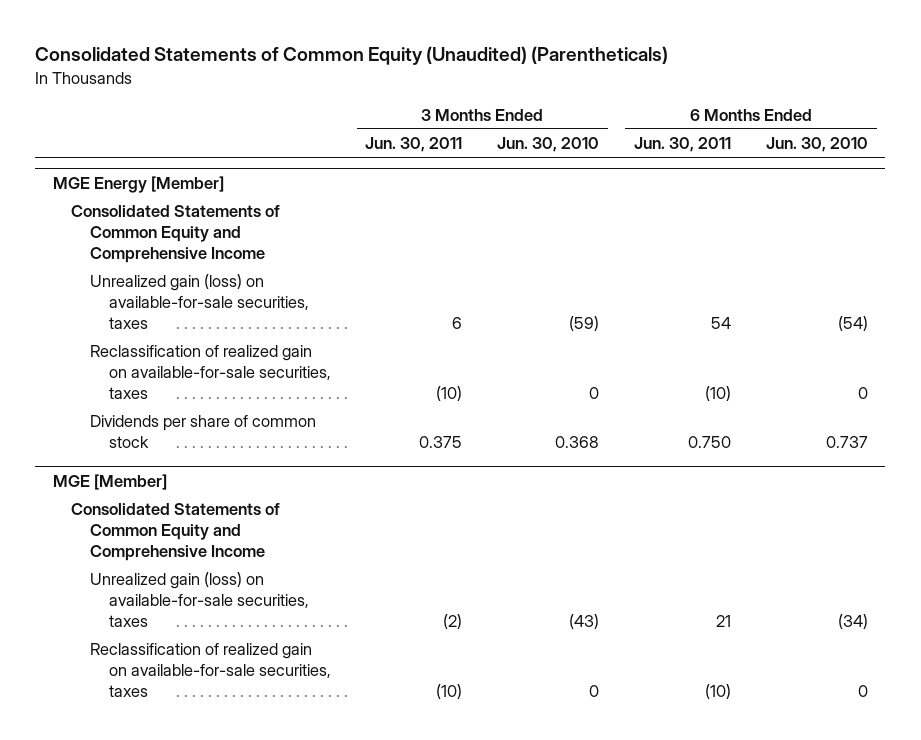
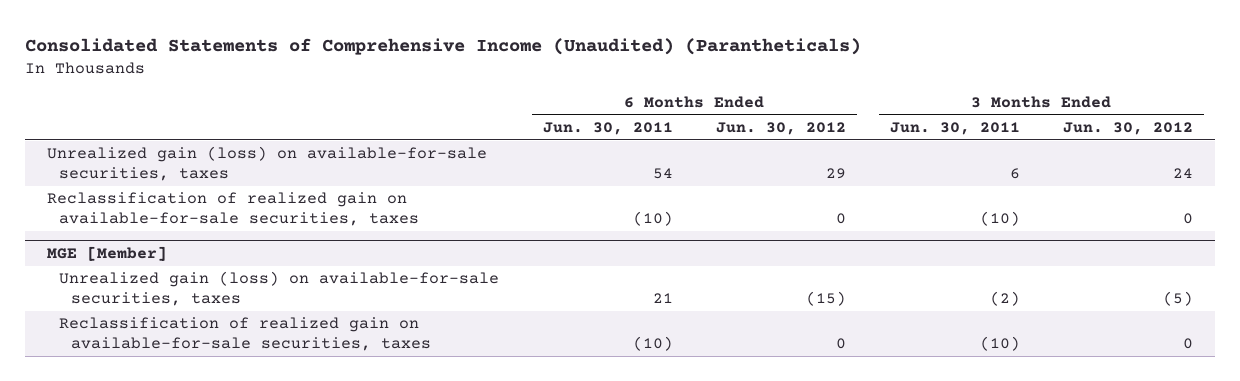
- Consolidated Statements of Common Equity (Unaudited) (Parentheticals)
+ Consolidated Statements of Comprehensive Income (Unaudited) (Parantheticals)
- | 3 Months Ended Jun. 30, 2011 | 3 Months Ended Jun. 30, 2010 | 6 Months Ended Jun. 30, 2011 | 6 Months Ended Jun. 30, 2010
+ | 6 Months Ended Jun. 30, 2011 | 6 Months Ended Jun. 30, 2012 | 3 Months Ended Jun. 30, 2011 | 3 Months Ended Jun. 30, 2012
- MGE Energy [Member]
- Consolidated Statements of Common Equity and Comprehensive Income
- Dividends per share of common stock | 0.375 | 0.368 | 0.750 | 0.737
@ MGE [Member]
- Consolidated Statements of Common Equity and Comprehensive Income

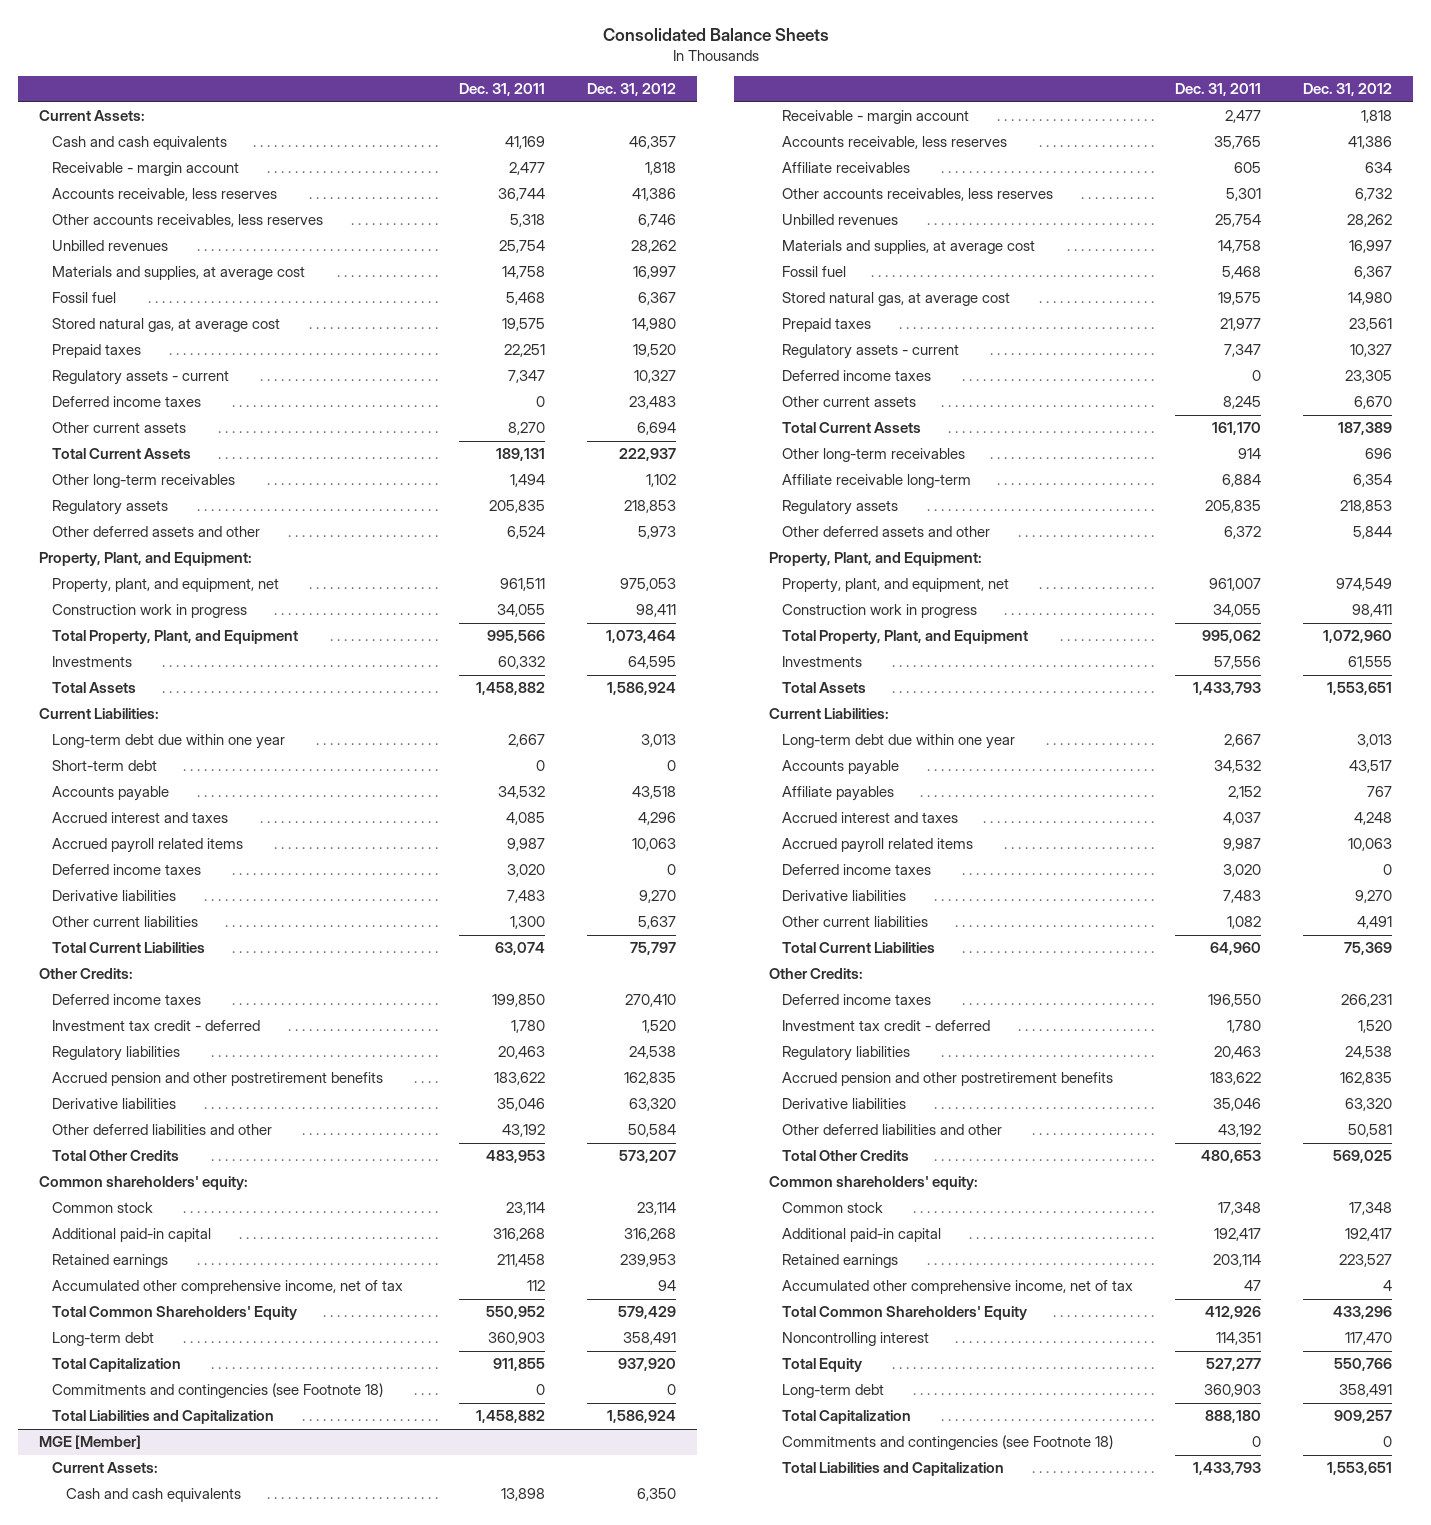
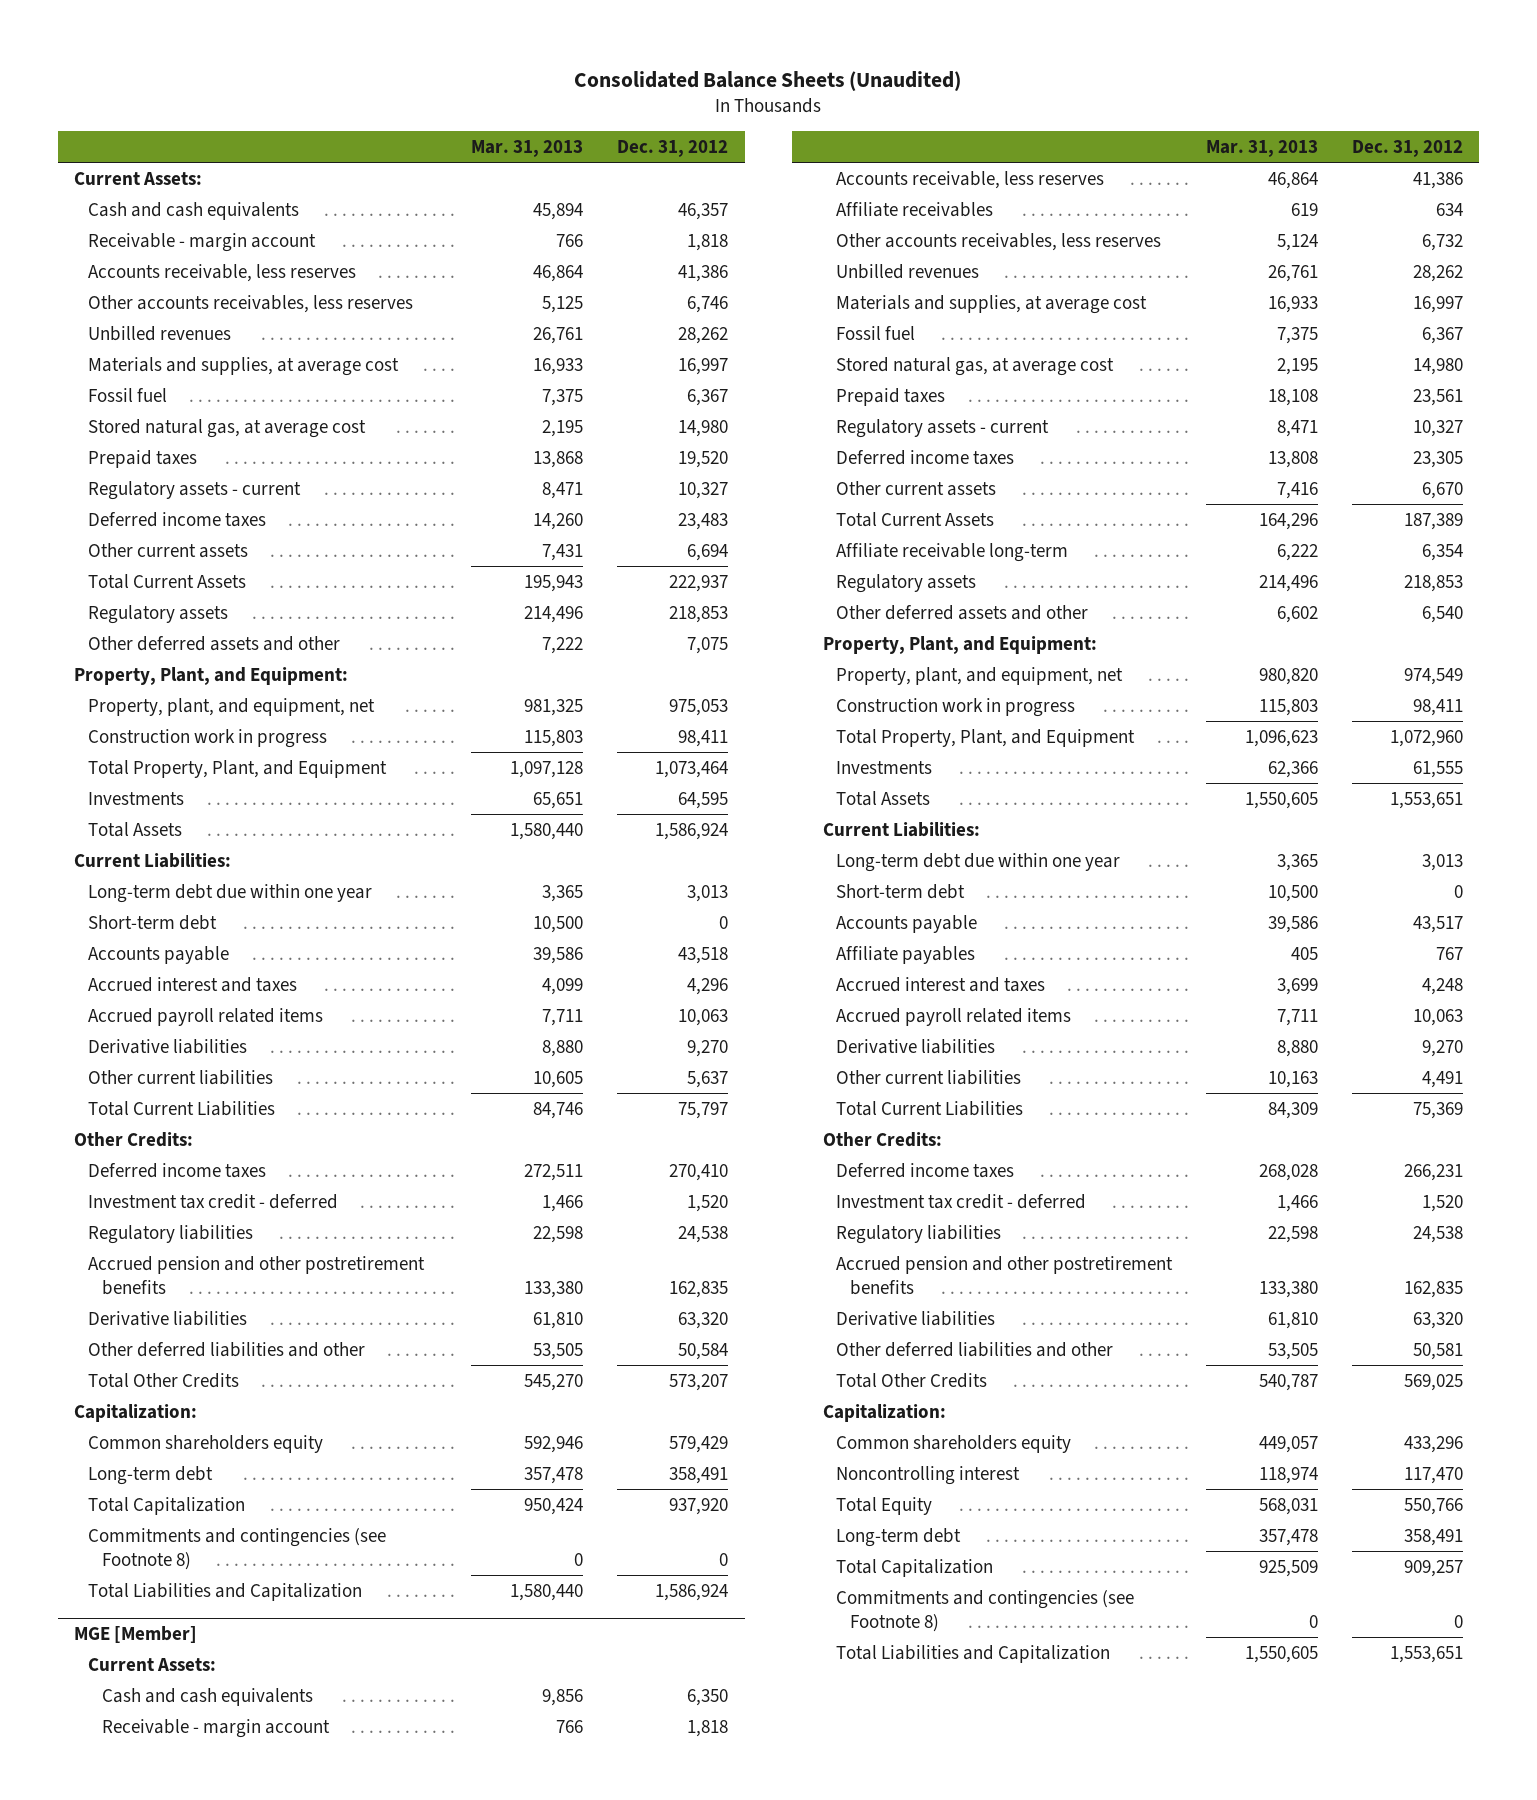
- Consolidated Balance Sheets
+ Consolidated Balance Sheets (Unaudited)
- | Dec. 31, 2011 | Dec. 31, 2012
+ | Mar. 31, 2013 | Dec. 31, 2012
- Other long-term receivables | 1,494 | 1,102
- Other deferred assets and other | 6,524 | 5,973
+ Other deferred assets and other | 7,222 | 7,075
- Deferred income taxes | 3,020 | 0
- Common shareholders' equity:
- Common stock | 23,114 | 23,114
- Additional paid-in capital | 316,268 | 316,268
- Retained earnings | 211,458 | 239,953
- Accumulated other comprehensive income, net of tax | 112 | 94
- Total Common Shareholders' Equity | 550,952 | 579,429
+ Capitalization:
+ Common shareholders equity | 592,946 | 579,429
- Commitments and contingencies (see Footnote 18) | 0 | 0
+ Commitments and contingencies (see Footnote 8) | 0 | 0
@ MGE [Member]
- Other long-term receivables | 914 | 696
- Other deferred assets and other | 6,372 | 5,844
+ Other deferred assets and other | 6,602 | 6,540
+ Short-term debt | 10,500 | 0
- Deferred income taxes | 3,020 | 0
- Common shareholders' equity:
- Common stock | 17,348 | 17,348
- Additional paid-in capital | 192,417 | 192,417
- Retained earnings | 203,114 | 223,527
- Accumulated other comprehensive income, net of tax | 47 | 4
- Total Common Shareholders' Equity | 412,926 | 433,296
+ Capitalization:
+ Common shareholders equity | 449,057 | 433,296
- Commitments and contingencies (see Footnote 18) | 0 | 0
+ Commitments and contingencies (see Footnote 8) | 0 | 0

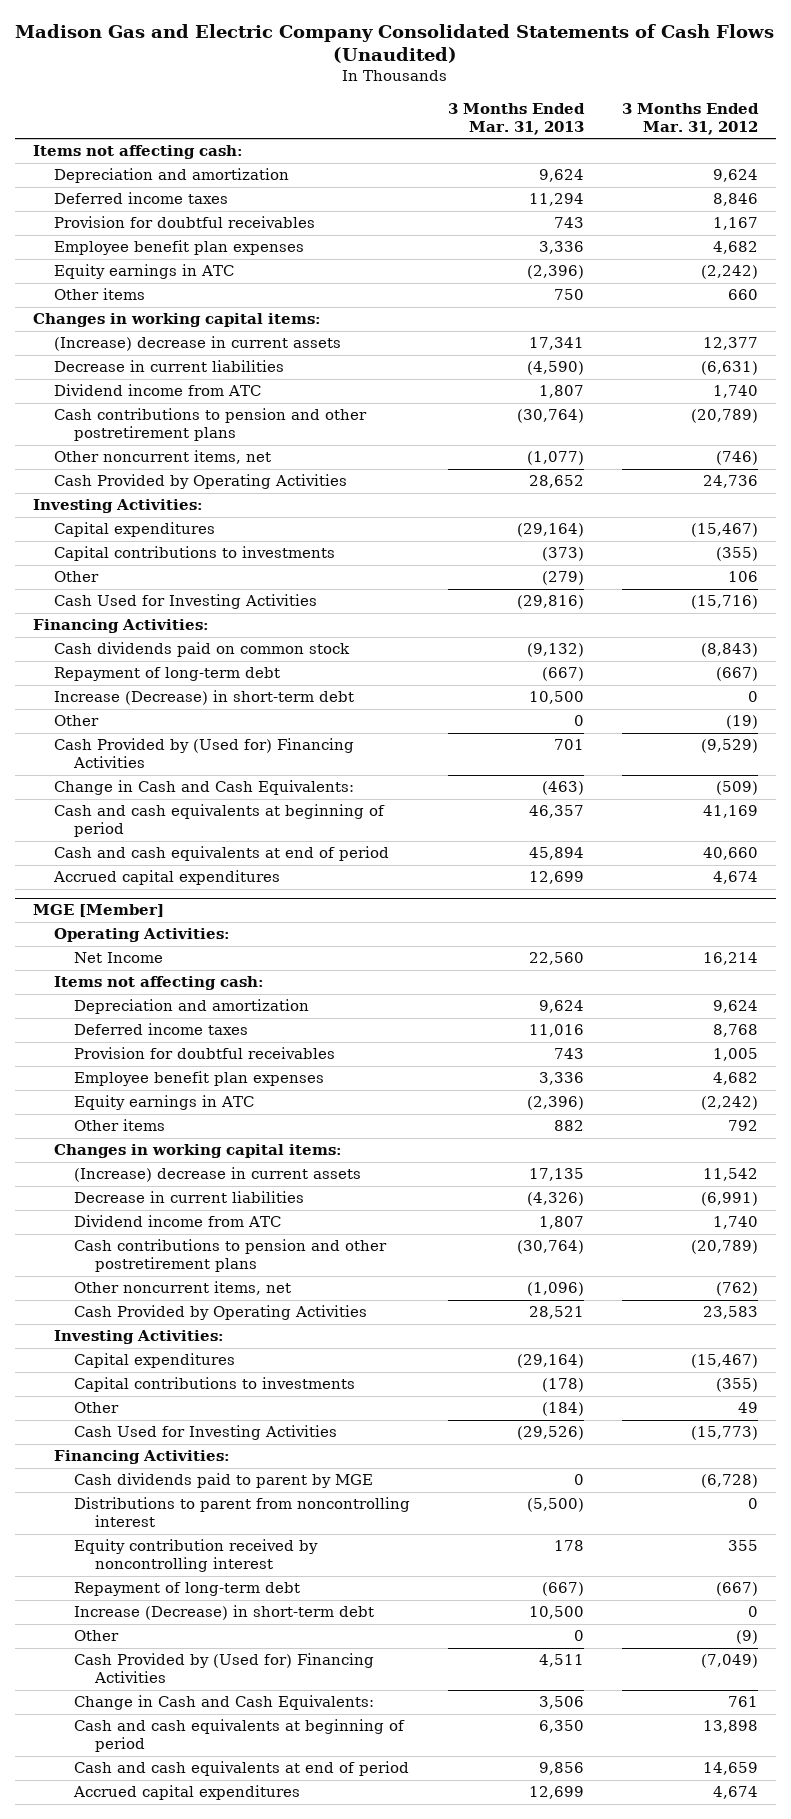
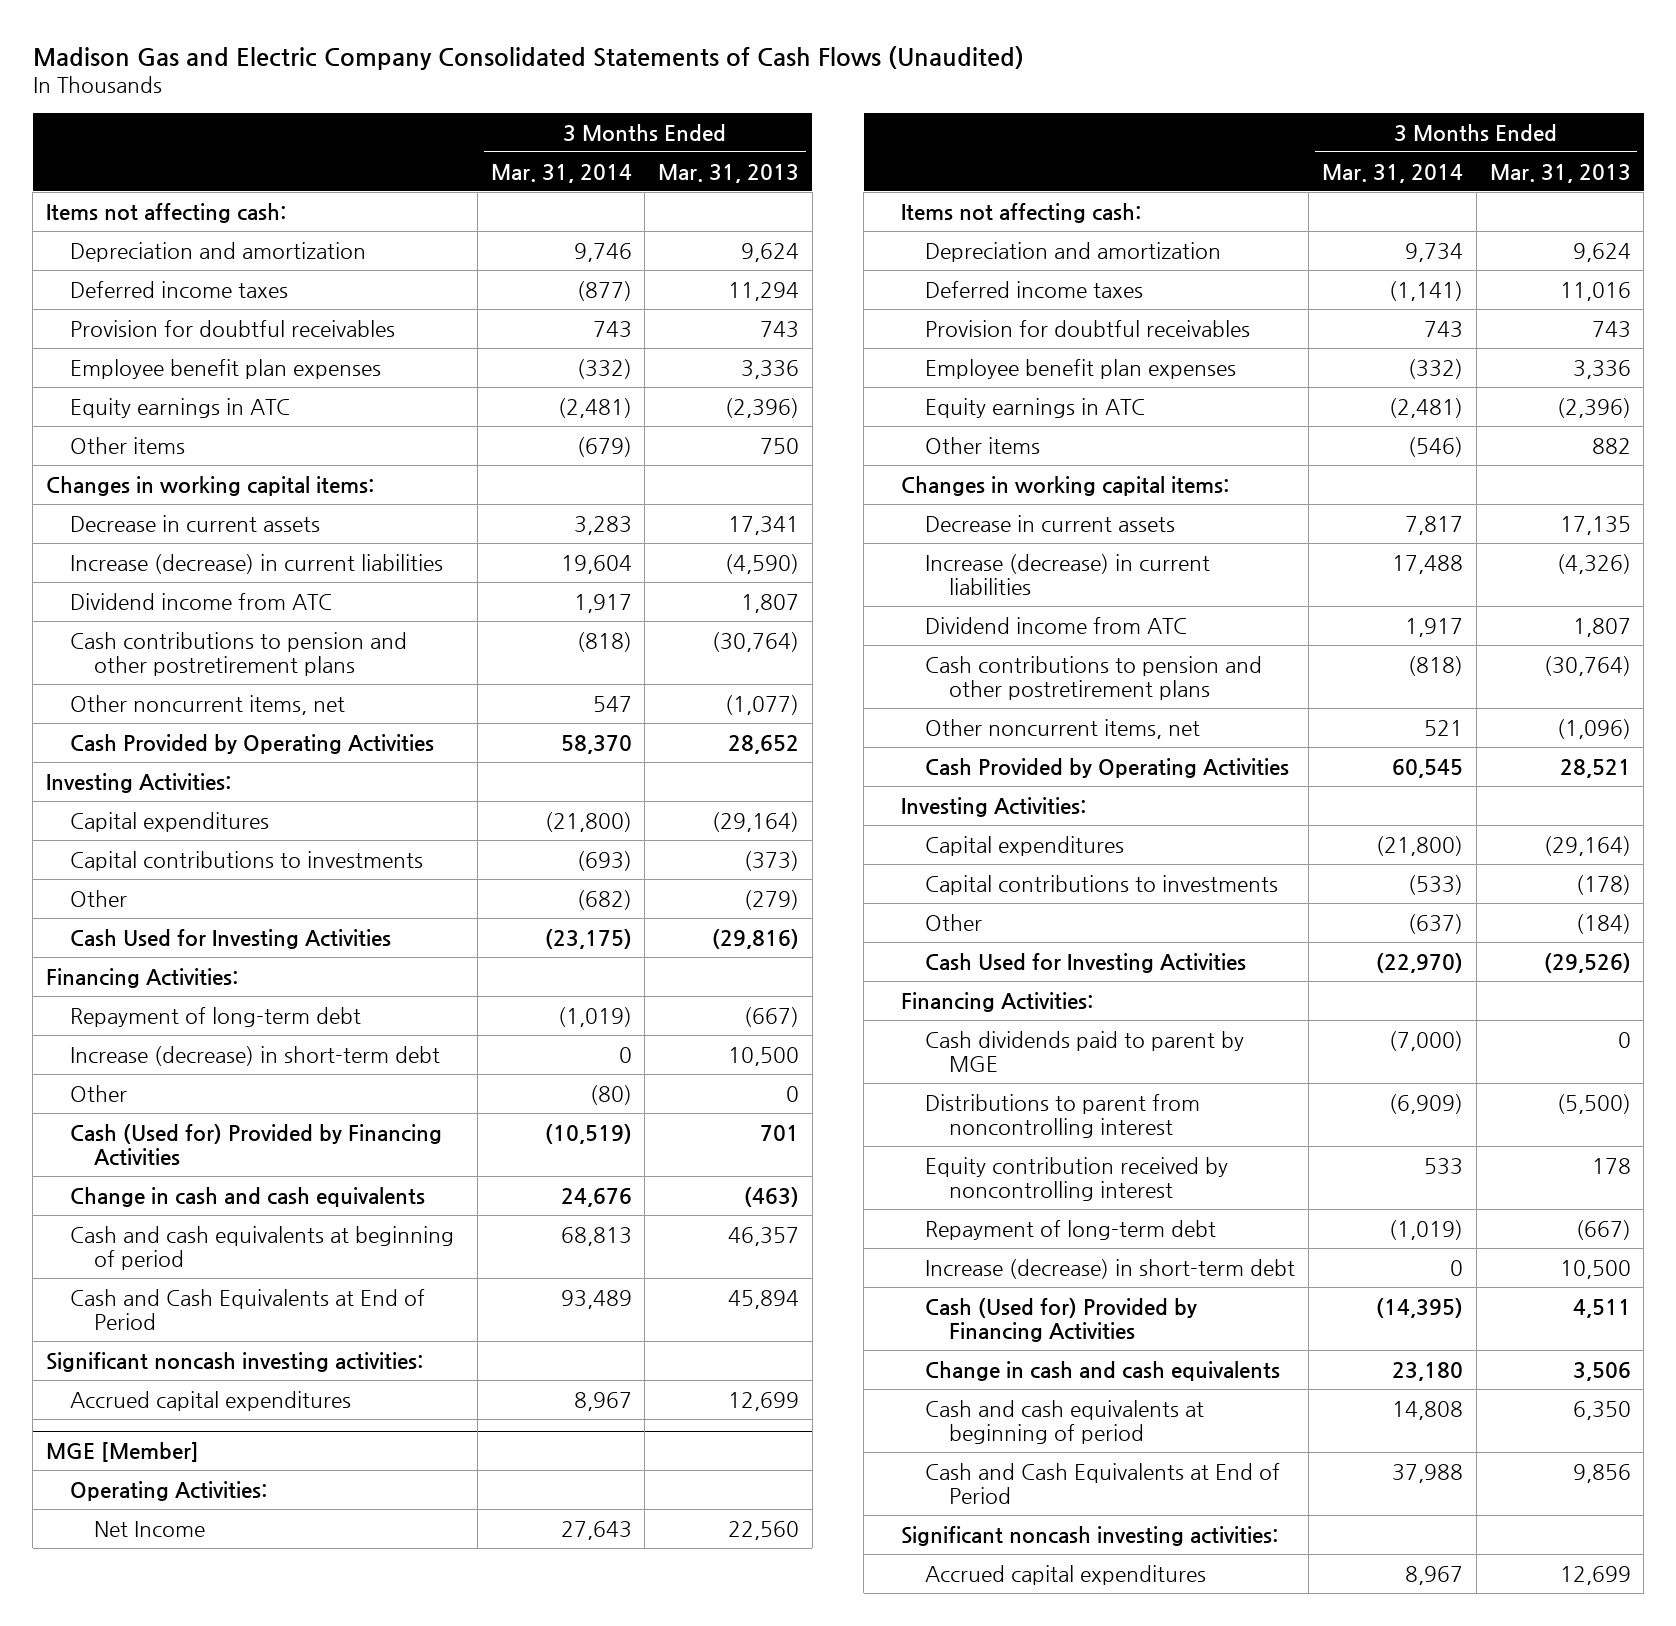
- | 3 Months Ended Mar. 31, 2013 | 3 Months Ended Mar. 31, 2012
+ | 3 Months Ended Mar. 31, 2014 | 3 Months Ended Mar. 31, 2013
- (Increase) decrease in current assets | 17,341 | 12,377
- Decrease in current liabilities | (4,590) | (6,631)
+ Decrease in current assets | 3,283 | 17,341
+ Increase (decrease) in current liabilities | 19,604 | (4,590)
- Cash dividends paid on common stock | (9,132) | (8,843)
- Increase (Decrease) in short-term debt | 10,500 | 0
+ Increase (decrease) in short-term debt | 0 | 10,500
- Cash Provided by (Used for) Financing Activities | 701 | (9,529)
- Change in Cash and Cash Equivalents: | (463) | (509)
+ Cash (Used for) Provided by Financing Activities | (10,519) | 701
+ Change in cash and cash equivalents | 24,676 | (463)
- Cash and cash equivalents at end of period | 45,894 | 40,660
+ Cash and Cash Equivalents at End of Period | 93,489 | 45,894
+ Significant noncash investing activities:
@ MGE [Member]
- (Increase) decrease in current assets | 17,135 | 11,542
- Decrease in current liabilities | (4,326) | (6,991)
+ Decrease in current assets | 7,817 | 17,135
+ Increase (decrease) in current liabilities | 17,488 | (4,326)
- Increase (Decrease) in short-term debt | 10,500 | 0
- Other | 0 | (9)
- Cash Provided by (Used for) Financing Activities | 4,511 | (7,049)
- Change in Cash and Cash Equivalents: | 3,506 | 761
+ Increase (decrease) in short-term debt | 0 | 10,500
+ Cash (Used for) Provided by Financing Activities | (14,395) | 4,511
+ Change in cash and cash equivalents | 23,180 | 3,506
- Cash and cash equivalents at end of period | 9,856 | 14,659
+ Cash and Cash Equivalents at End of Period | 37,988 | 9,856
+ Significant noncash investing activities:

